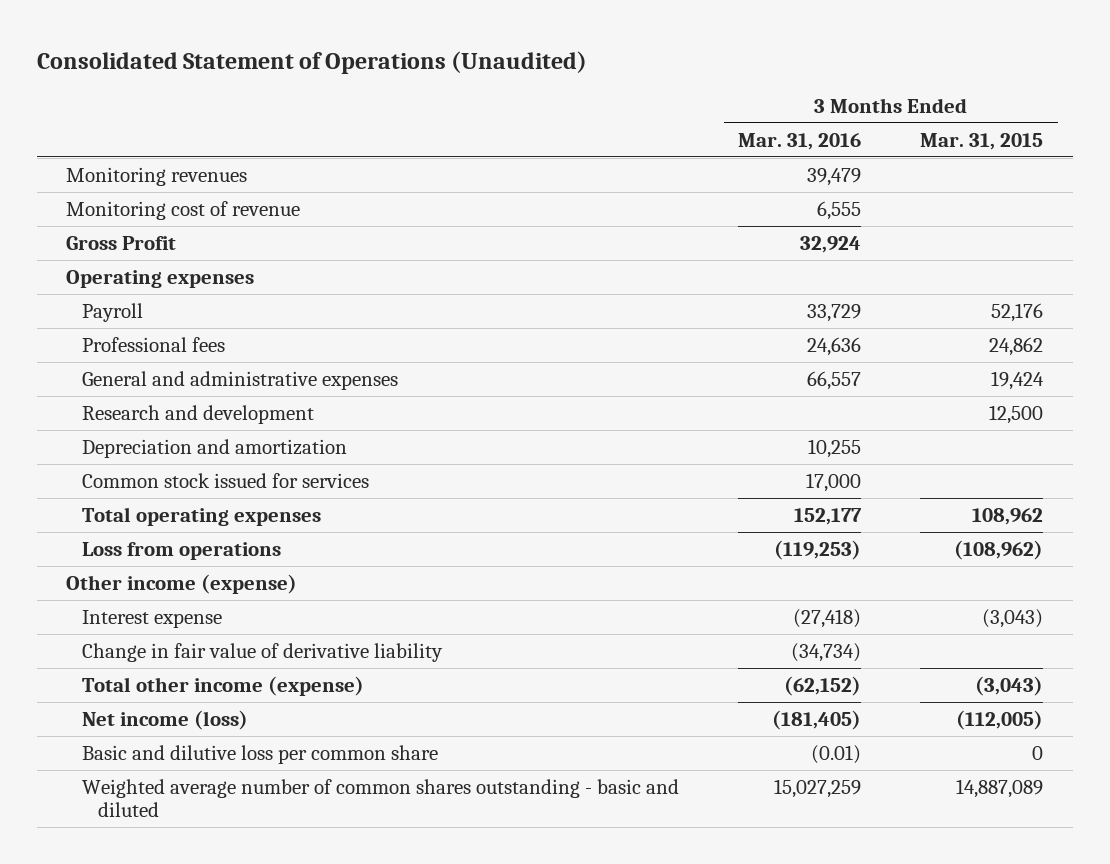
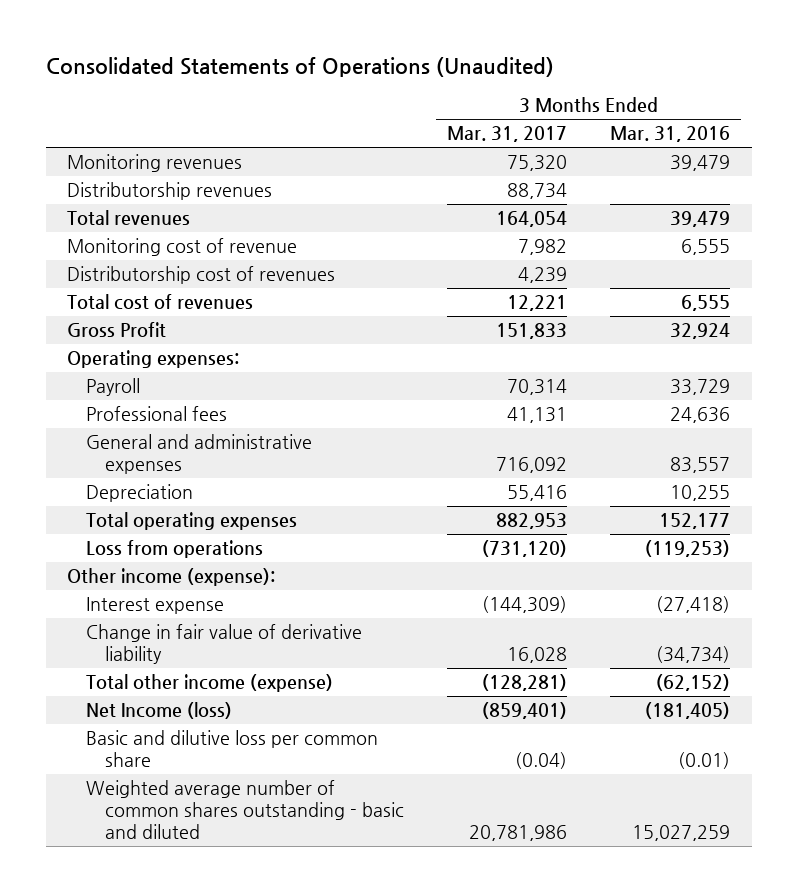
- Consolidated Statement of Operations (Unaudited)
+ Consolidated Statements of Operations (Unaudited)
- | 3 Months Ended Mar. 31, 2016 | 3 Months Ended Mar. 31, 2015
+ | 3 Months Ended Mar. 31, 2017 | 3 Months Ended Mar. 31, 2016
+ Distributorship revenues | 88,734 |
+ Total revenues | 164,054 | 39,479
+ Distributorship cost of revenues | 4,239 |
+ Total cost of revenues | 12,221 | 6,555
- Operating expenses
+ Operating expenses:
- General and administrative expenses | 66,557 | 19,424
- Research and development | | 12,500
- Depreciation and amortization | 10,255 |
- Common stock issued for services | 17,000 |
+ General and administrative expenses | 716,092 | 83,557
+ Depreciation | 55,416 | 10,255
- Other income (expense)
+ Other income (expense):
- Net income (loss) | (181,405) | (112,005)
+ Net Income (loss) | (859,401) | (181,405)

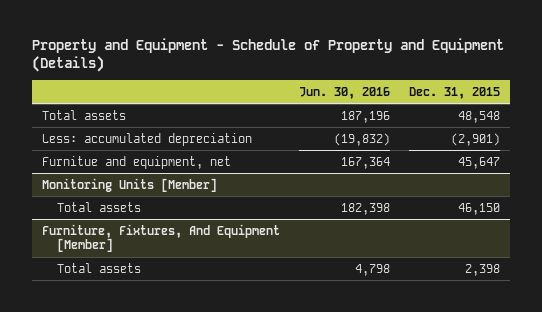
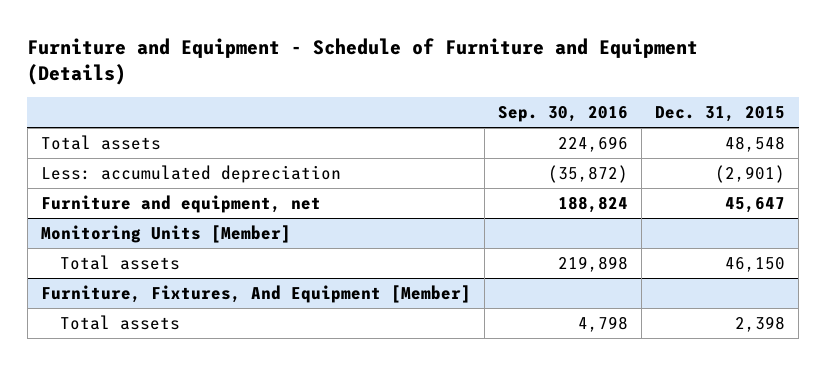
- Property and Equipment - Schedule of Property and Equipment (Details)
+ Furniture and Equipment - Schedule of Furniture and Equipment (Details)
- | Jun. 30, 2016 | Dec. 31, 2015
+ | Sep. 30, 2016 | Dec. 31, 2015
- Furnitue and equipment, net | 167,364 | 45,647
+ Furniture and equipment, net | 188,824 | 45,647

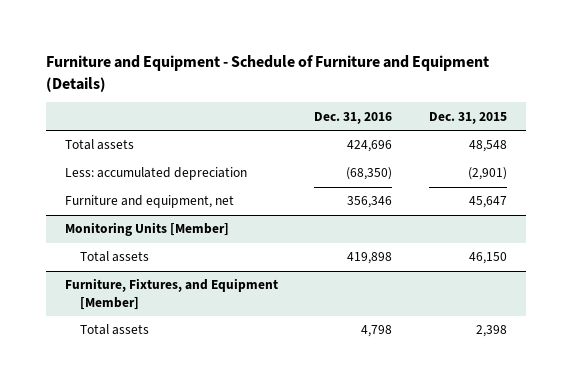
- | Sep. 30, 2016 | Dec. 31, 2015
+ | Dec. 31, 2016 | Dec. 31, 2015
- Furniture, Fixtures, And Equipment [Member]
+ Furniture, Fixtures, and Equipment [Member]

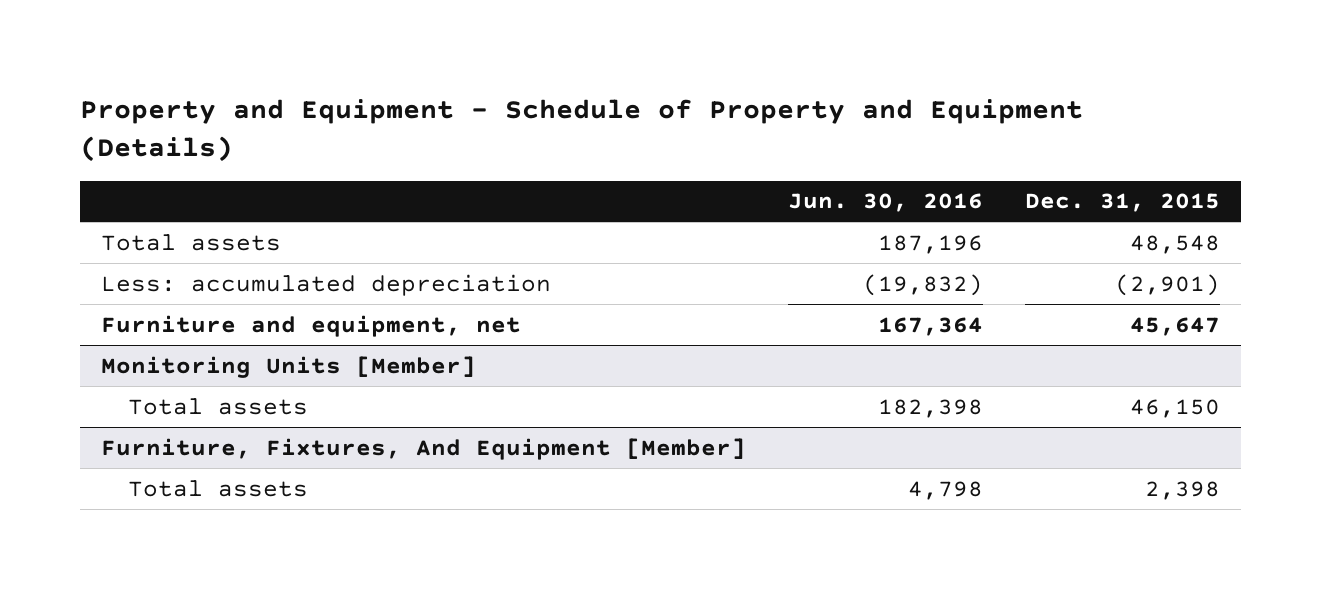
- Furniture and Equipment - Schedule of Furniture and Equipment (Details)
+ Property and Equipment - Schedule of Property and Equipment (Details)
- | Dec. 31, 2016 | Dec. 31, 2015
+ | Jun. 30, 2016 | Dec. 31, 2015
- Furniture, Fixtures, and Equipment [Member]
+ Furniture, Fixtures, And Equipment [Member]

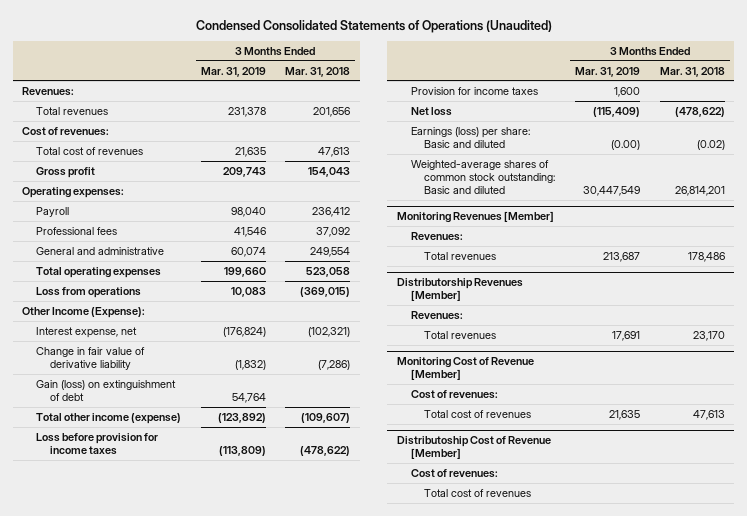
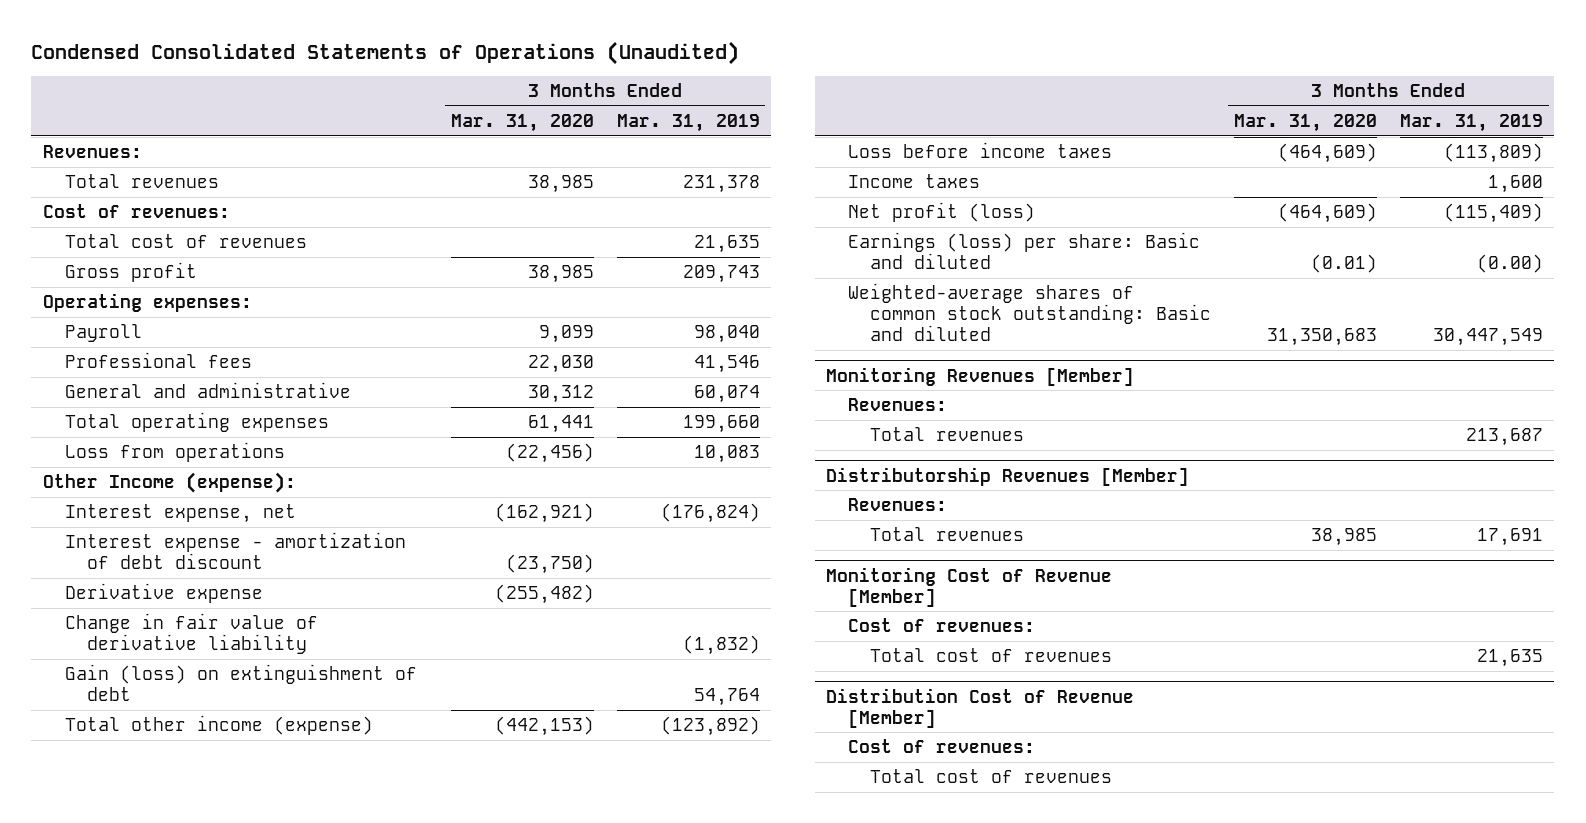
- | 3 Months Ended Mar. 31, 2019 | 3 Months Ended Mar. 31, 2018
+ | 3 Months Ended Mar. 31, 2020 | 3 Months Ended Mar. 31, 2019
- Other Income (Expense):
+ Other Income (expense):
+ Interest expense - amortization of debt discount | (23,750) |
+ Derivative expense | (255,482) |
- Loss before provision for income taxes | (113,809) | (478,622)
- Provision for income taxes | 1,600 |
- Net loss | (115,409) | (478,622)
+ Loss before income taxes | (464,609) | (113,809)
+ Income taxes | | 1,600
+ Net profit (loss) | (464,609) | (115,409)
- Distributoship Cost of Revenue [Member]
+ Distribution Cost of Revenue [Member]

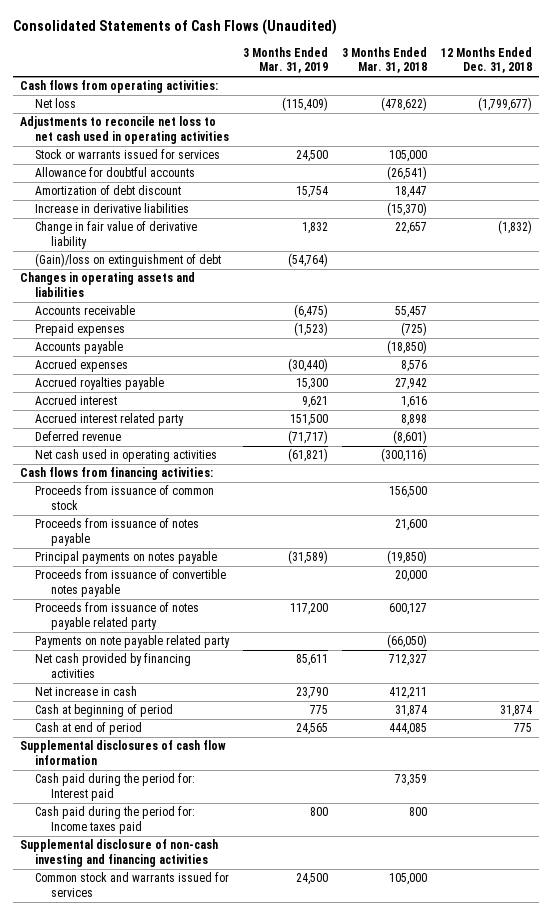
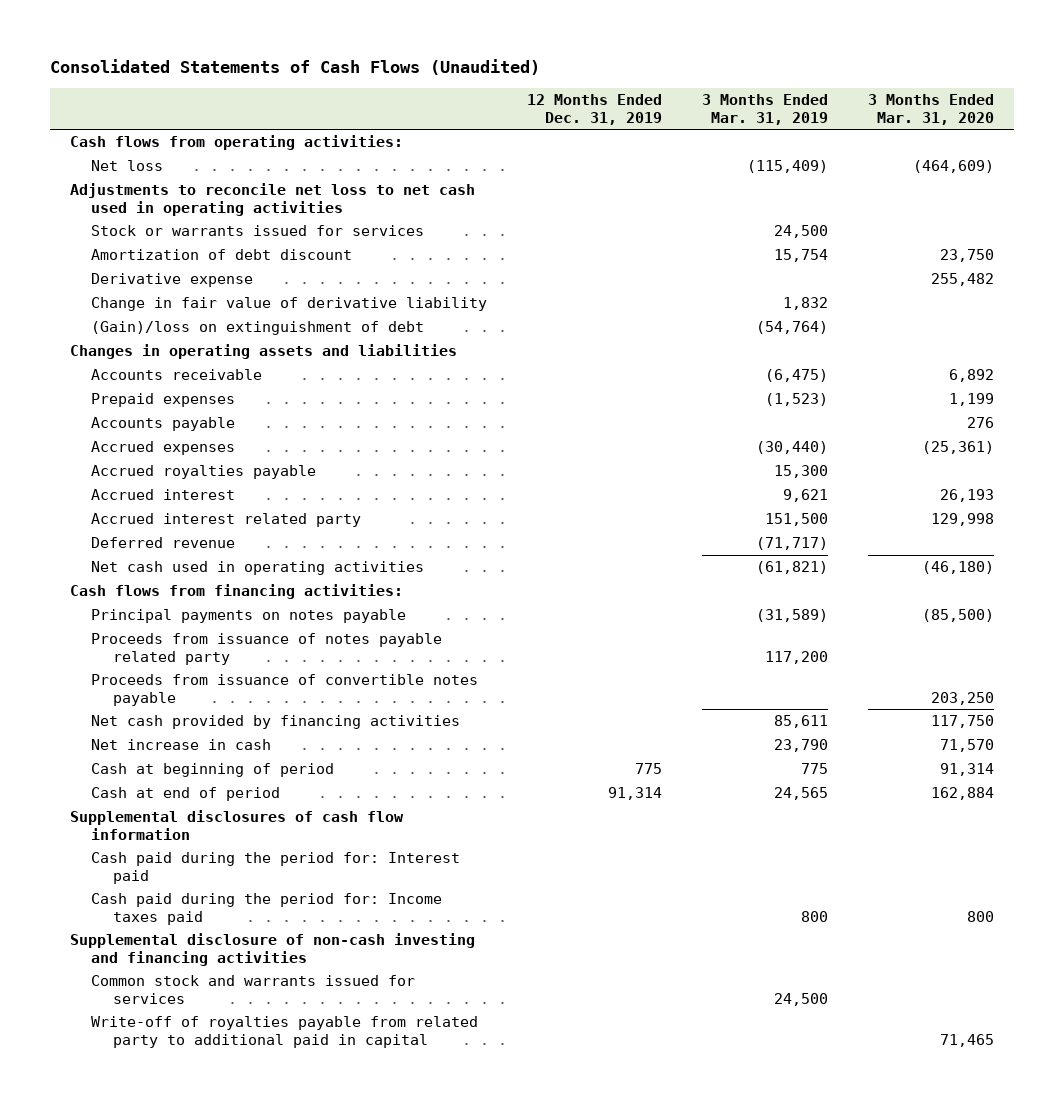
- | 3 Months Ended Mar. 31, 2019 | 3 Months Ended Mar. 31, 2018 | 12 Months Ended Dec. 31, 2018
+ | 12 Months Ended Dec. 31, 2019 | 3 Months Ended Mar. 31, 2019 | 3 Months Ended Mar. 31, 2020
- Allowance for doubtful accounts | | (26,541) |
- Increase in derivative liabilities | | (15,370) |
+ Derivative expense | | | 255,482
- Proceeds from issuance of common stock | | 156,500 |
- Proceeds from issuance of notes payable | | 21,600 |
- Payments on note payable related party | | (66,050) |
moved down: Proceeds from issuance of convertible notes payable | | | 203,250
+ Write-off of royalties payable from related party to additional paid in capital | | | 71,465

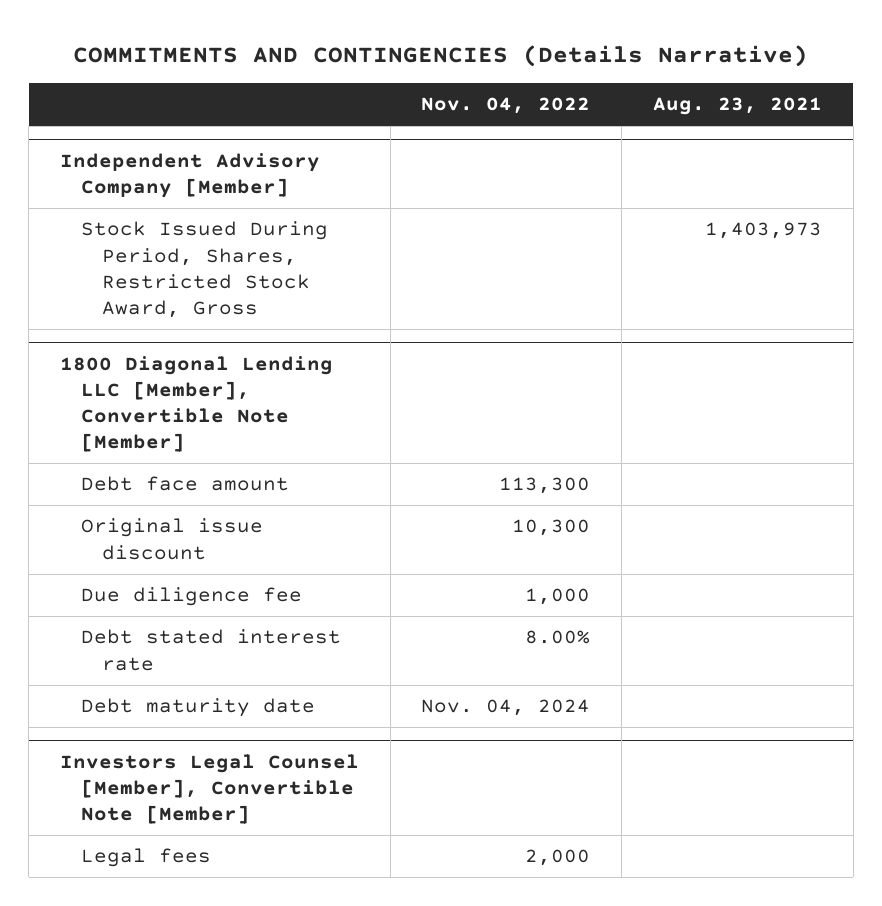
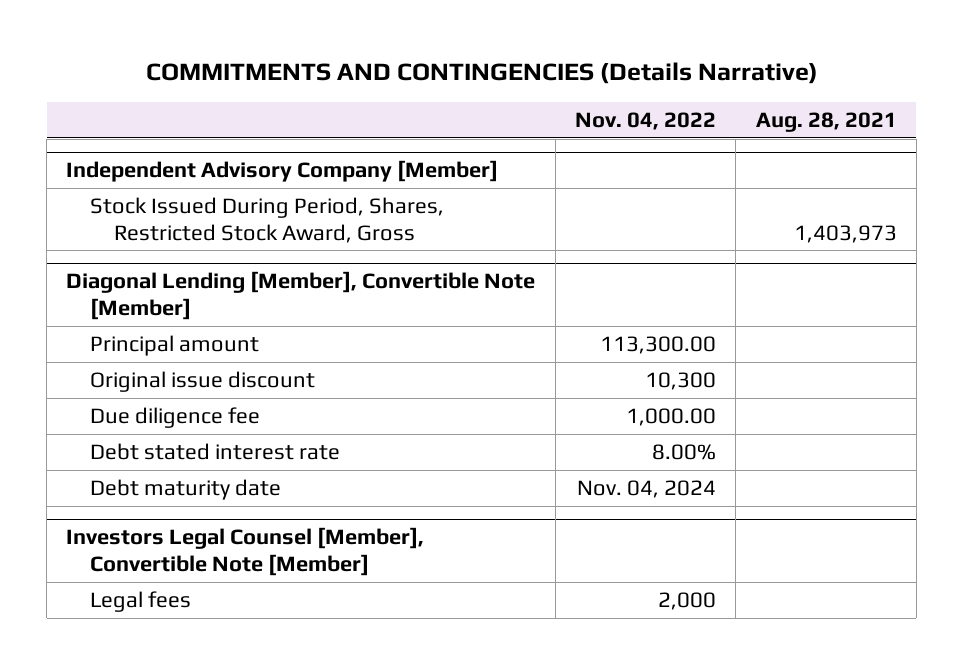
- | Nov. 04, 2022 | Aug. 23, 2021
+ | Nov. 04, 2022 | Aug. 28, 2021
- 1800 Diagonal Lending LLC [Member], Convertible Note [Member]
- Debt face amount | 113,300 |
+ Diagonal Lending [Member], Convertible Note [Member]
+ Principal amount | 113,300.00 |
- Due diligence fee | 1,000 |
+ Due diligence fee | 1,000.00 |

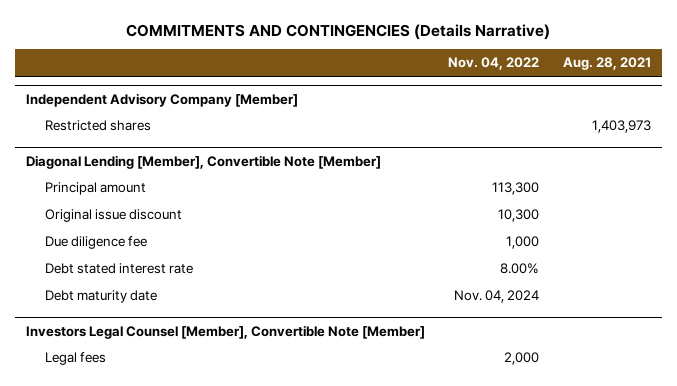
@ Independent Advisory Company [Member]
- Stock Issued During Period, Shares, Restricted Stock Award, Gross | | 1,403,973
+ Restricted shares | | 1,403,973
@ Diagonal Lending [Member], Convertible Note [Member]
- Principal amount | 113,300.00 |
+ Principal amount | 113,300 |
- Due diligence fee | 1,000.00 |
+ Due diligence fee | 1,000 |

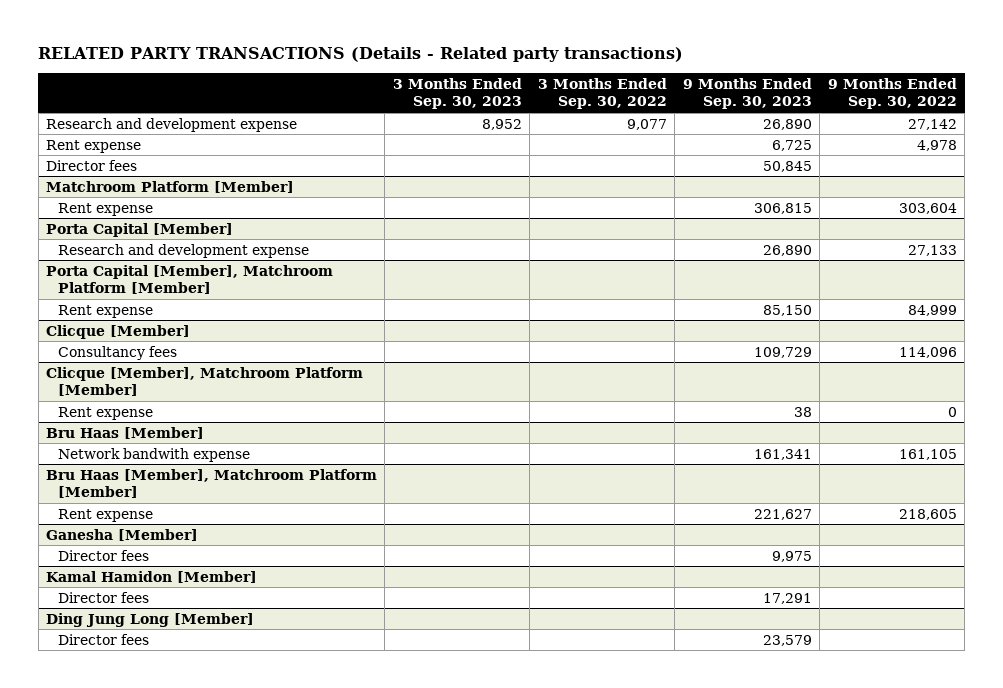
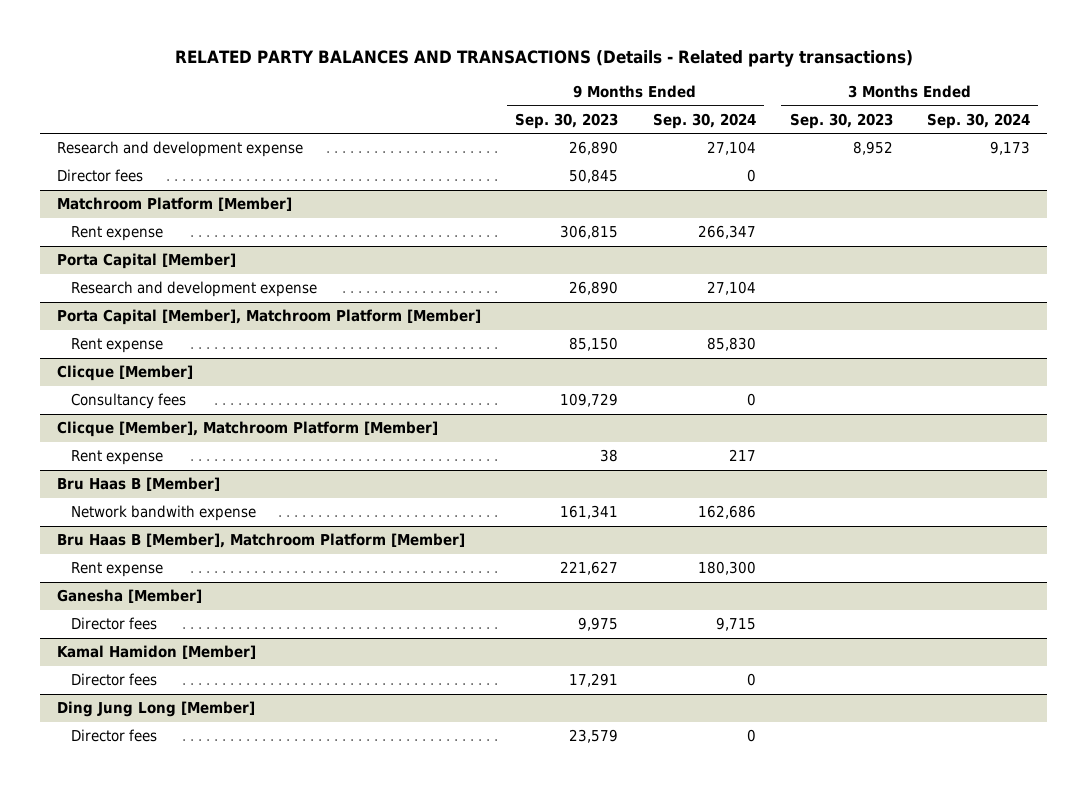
- RELATED PARTY TRANSACTIONS (Details - Related party transactions)
+ RELATED PARTY BALANCES AND TRANSACTIONS (Details - Related party transactions)
- | 3 Months Ended Sep. 30, 2023 | 3 Months Ended Sep. 30, 2022 | 9 Months Ended Sep. 30, 2023 | 9 Months Ended Sep. 30, 2022
+ | 9 Months Ended Sep. 30, 2023 | 9 Months Ended Sep. 30, 2024 | 3 Months Ended Sep. 30, 2023 | 3 Months Ended Sep. 30, 2024
- Rent expense | | | 6,725 | 4,978
- Bru Haas [Member]
+ Bru Haas B [Member]
- Bru Haas [Member], Matchroom Platform [Member]
+ Bru Haas B [Member], Matchroom Platform [Member]

